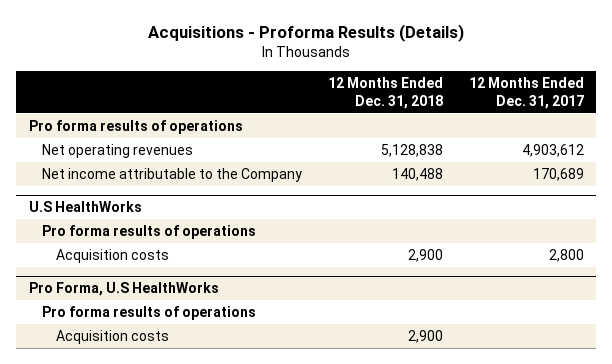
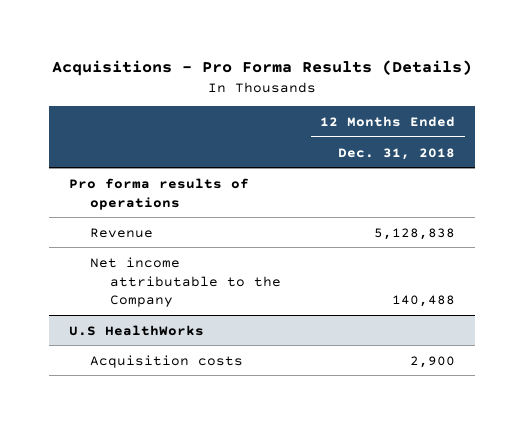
- Acquisitions - Proforma Results (Details)
+ Acquisitions - Pro Forma Results (Details)
- | 12 Months Ended Dec. 31, 2018 | 12 Months Ended Dec. 31, 2017
+ | 12 Months Ended Dec. 31, 2018
- Net operating revenues | 5,128,838 | 4,903,612
+ Revenue | 5,128,838
@ U.S HealthWorks
- Pro forma results of operations
- Pro Forma, U.S HealthWorks
- Pro forma results of operations
- Acquisition costs | 2,900 |

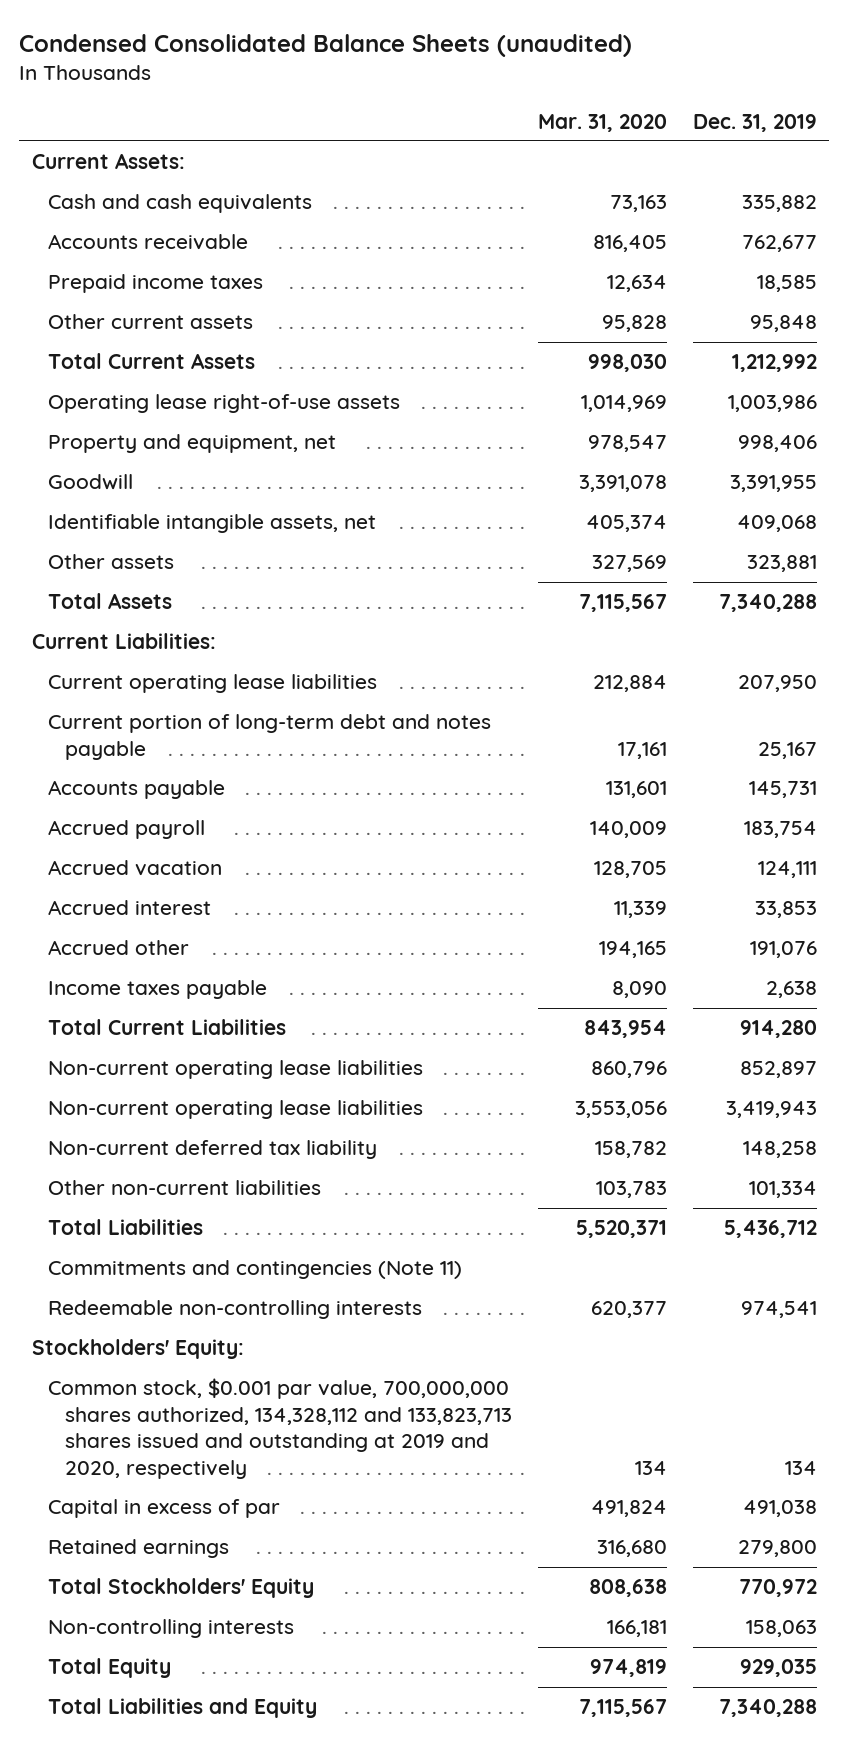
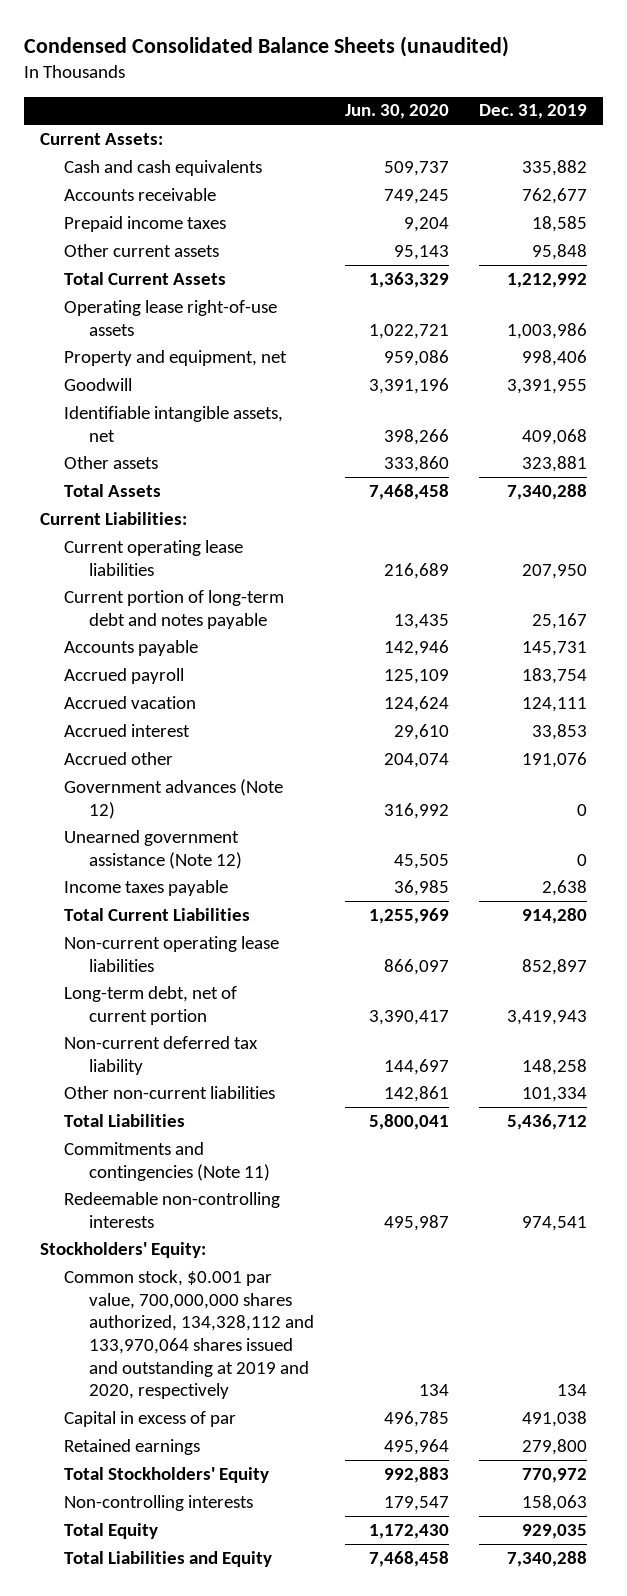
- | Mar. 31, 2020 | Dec. 31, 2019
+ | Jun. 30, 2020 | Dec. 31, 2019
+ Government advances (Note 12) | 316,992 | 0
+ Unearned government assistance (Note 12) | 45,505 | 0
- Non-current operating lease liabilities | 3,553,056 | 3,419,943
+ Long-term debt, net of current portion | 3,390,417 | 3,419,943
- Common stock, $0.001 par value, 700,000,000 shares authorized, 134,328,112 and 133,823,713 shares issued and outstanding at 2019 and 2020, respectively | 134 | 134
+ Common stock, $0.001 par value, 700,000,000 shares authorized, 134,328,112 and 133,970,064 shares issued and outstanding at 2019 and 2020, respectively | 134 | 134

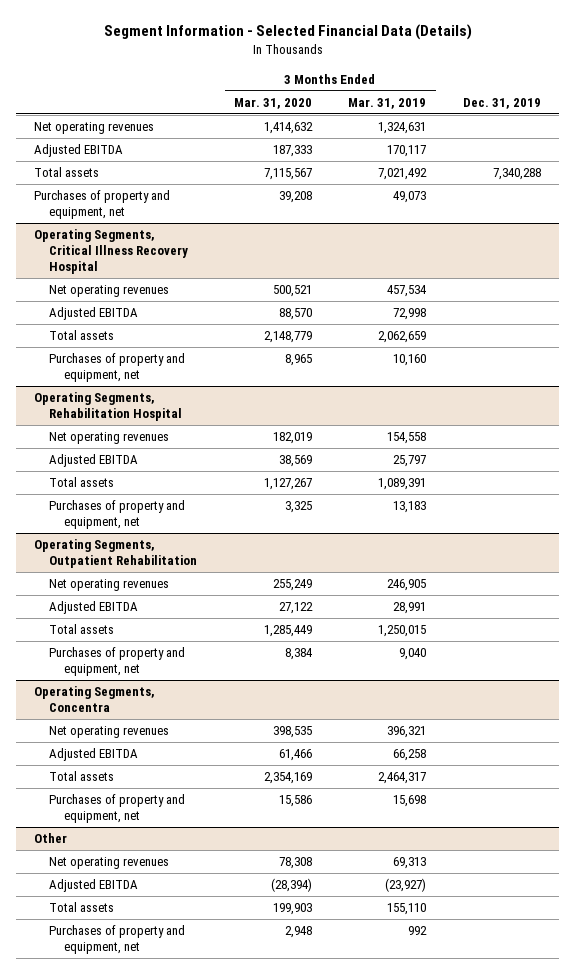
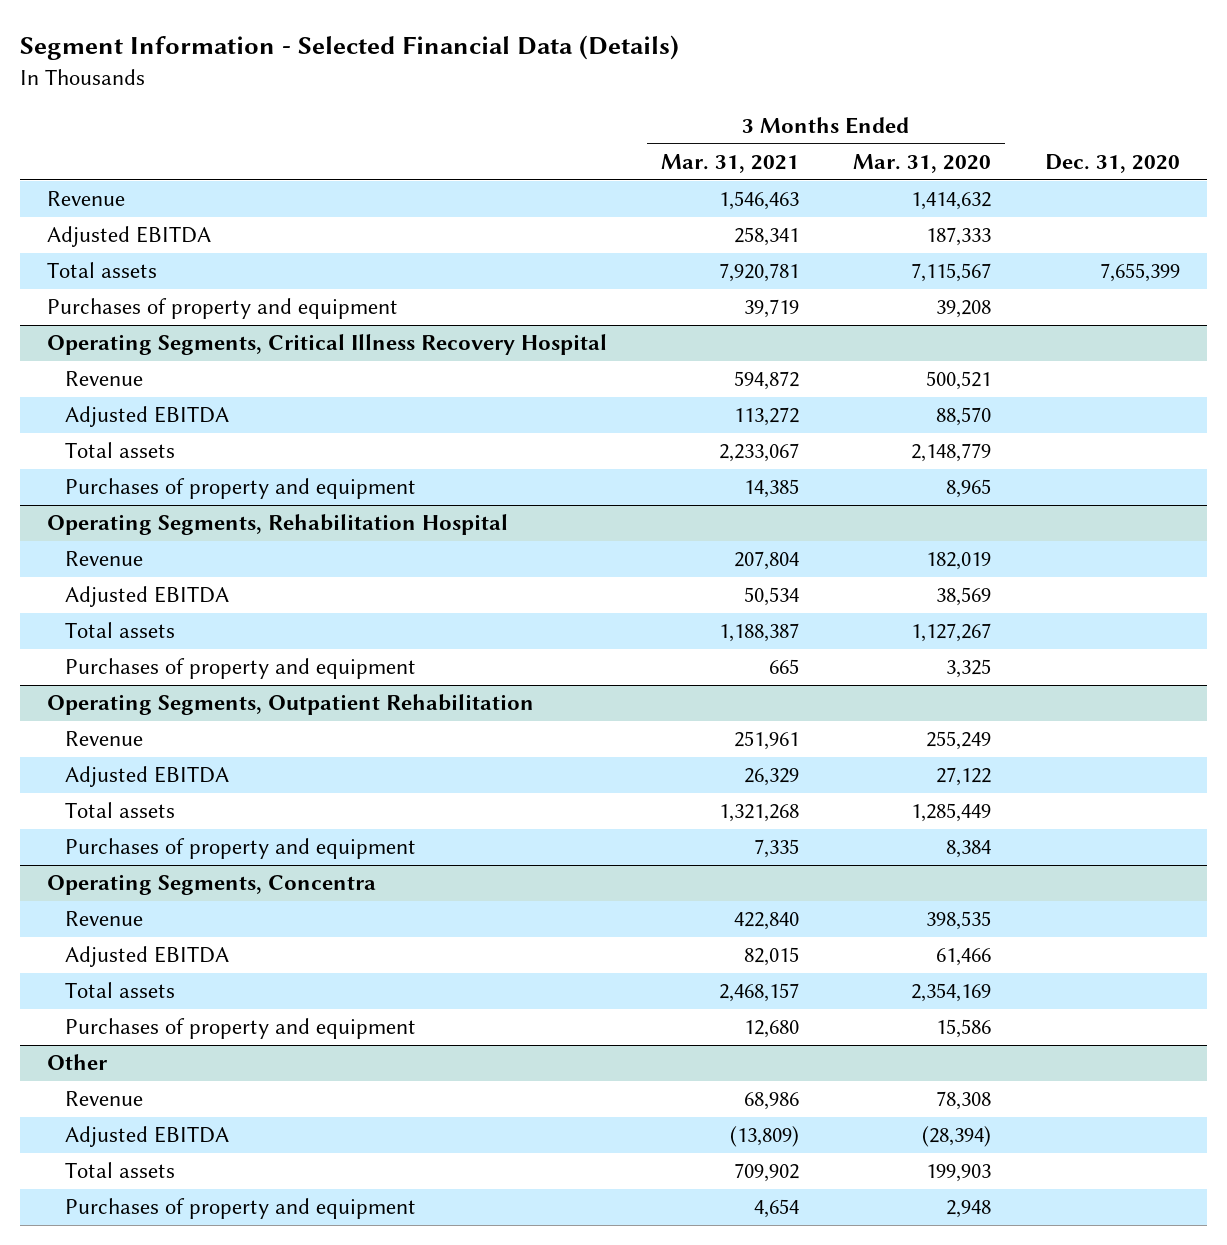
- | 3 Months Ended Mar. 31, 2020 | 3 Months Ended Mar. 31, 2019 | Dec. 31, 2019
+ | 3 Months Ended Mar. 31, 2021 | 3 Months Ended Mar. 31, 2020 | Dec. 31, 2020
- Net operating revenues | 1,414,632 | 1,324,631 |
+ Revenue | 1,546,463 | 1,414,632 |
- Purchases of property and equipment, net | 39,208 | 49,073 |
+ Purchases of property and equipment | 39,719 | 39,208 |
@ Operating Segments, Critical Illness Recovery Hospital
- Net operating revenues | 500,521 | 457,534 |
+ Revenue | 594,872 | 500,521 |
- Purchases of property and equipment, net | 8,965 | 10,160 |
+ Purchases of property and equipment | 14,385 | 8,965 |
@ Operating Segments, Rehabilitation Hospital
- Net operating revenues | 182,019 | 154,558 |
+ Revenue | 207,804 | 182,019 |
- Purchases of property and equipment, net | 3,325 | 13,183 |
+ Purchases of property and equipment | 665 | 3,325 |
@ Operating Segments, Outpatient Rehabilitation
- Net operating revenues | 255,249 | 246,905 |
+ Revenue | 251,961 | 255,249 |
- Purchases of property and equipment, net | 8,384 | 9,040 |
+ Purchases of property and equipment | 7,335 | 8,384 |
@ Operating Segments, Concentra
- Net operating revenues | 398,535 | 396,321 |
+ Revenue | 422,840 | 398,535 |
- Purchases of property and equipment, net | 15,586 | 15,698 |
+ Purchases of property and equipment | 12,680 | 15,586 |
@ Other
- Net operating revenues | 78,308 | 69,313 |
+ Revenue | 68,986 | 78,308 |
- Purchases of property and equipment, net | 2,948 | 992 |
+ Purchases of property and equipment | 4,654 | 2,948 |

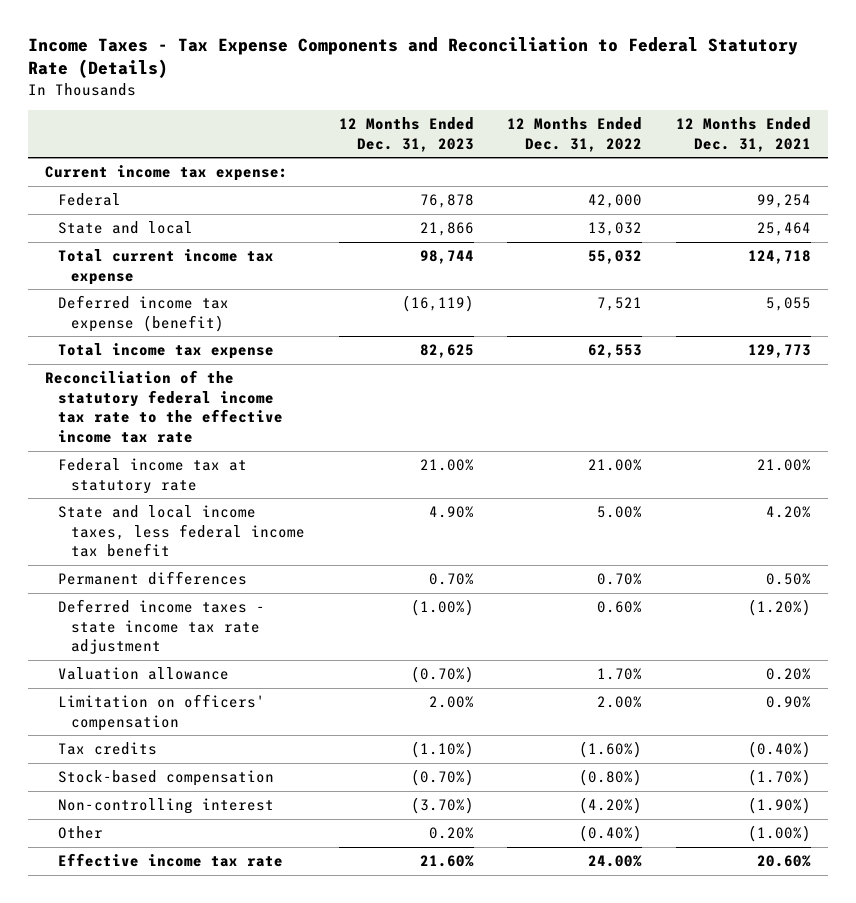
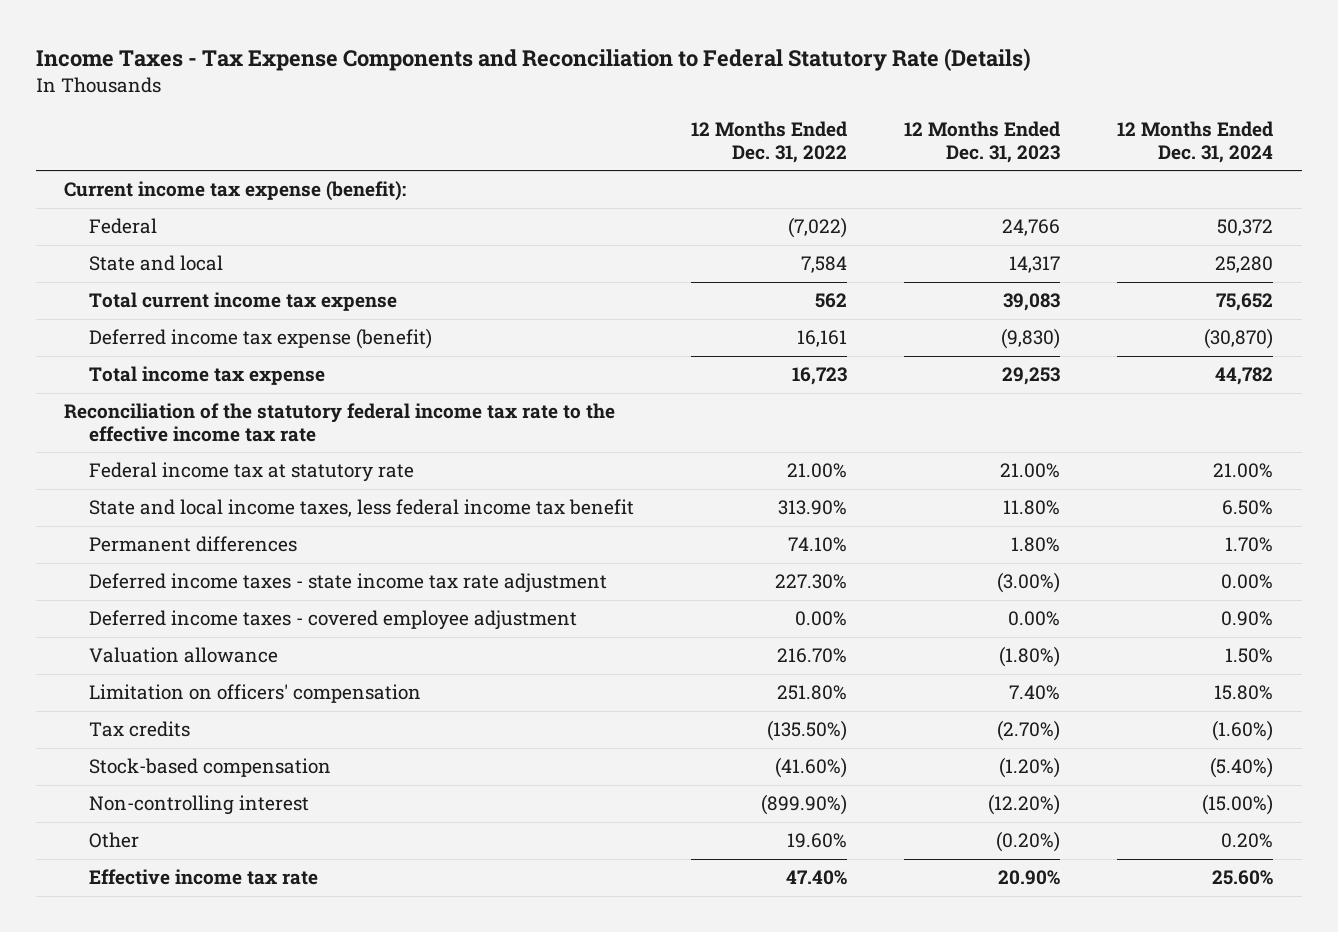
- | 12 Months Ended Dec. 31, 2023 | 12 Months Ended Dec. 31, 2022 | 12 Months Ended Dec. 31, 2021
+ | 12 Months Ended Dec. 31, 2022 | 12 Months Ended Dec. 31, 2023 | 12 Months Ended Dec. 31, 2024
- Current income tax expense:
- Federal | 76,878 | 42,000 | 99,254
- State and local | 21,866 | 13,032 | 25,464
- Total current income tax expense | 98,744 | 55,032 | 124,718
- Deferred income tax expense (benefit) | (16,119) | 7,521 | 5,055
- Total income tax expense | 82,625 | 62,553 | 129,773
+ Current income tax expense (benefit):
+ Federal | (7,022) | 24,766 | 50,372
+ State and local | 7,584 | 14,317 | 25,280
+ Total current income tax expense | 562 | 39,083 | 75,652
+ Deferred income tax expense (benefit) | 16,161 | (9,830) | (30,870)
+ Total income tax expense | 16,723 | 29,253 | 44,782
- State and local income taxes, less federal income tax benefit | 4.90% | 5.00% | 4.20%
- Permanent differences | 0.70% | 0.70% | 0.50%
- Deferred income taxes - state income tax rate adjustment | (1.00%) | 0.60% | (1.20%)
- Valuation allowance | (0.70%) | 1.70% | 0.20%
- Limitation on officers' compensation | 2.00% | 2.00% | 0.90%
- Tax credits | (1.10%) | (1.60%) | (0.40%)
- Stock-based compensation | (0.70%) | (0.80%) | (1.70%)
- Non-controlling interest | (3.70%) | (4.20%) | (1.90%)
- Other | 0.20% | (0.40%) | (1.00%)
- Effective income tax rate | 21.60% | 24.00% | 20.60%
+ State and local income taxes, less federal income tax benefit | 313.90% | 11.80% | 6.50%
+ Permanent differences | 74.10% | 1.80% | 1.70%
+ Deferred income taxes - state income tax rate adjustment | 227.30% | (3.00%) | 0.00%
+ Deferred income taxes - covered employee adjustment | 0.00% | 0.00% | 0.90%
+ Valuation allowance | 216.70% | (1.80%) | 1.50%
+ Limitation on officers' compensation | 251.80% | 7.40% | 15.80%
+ Tax credits | (135.50%) | (2.70%) | (1.60%)
+ Stock-based compensation | (41.60%) | (1.20%) | (5.40%)
+ Non-controlling interest | (899.90%) | (12.20%) | (15.00%)
+ Other | 19.60% | (0.20%) | 0.20%
+ Effective income tax rate | 47.40% | 20.90% | 25.60%

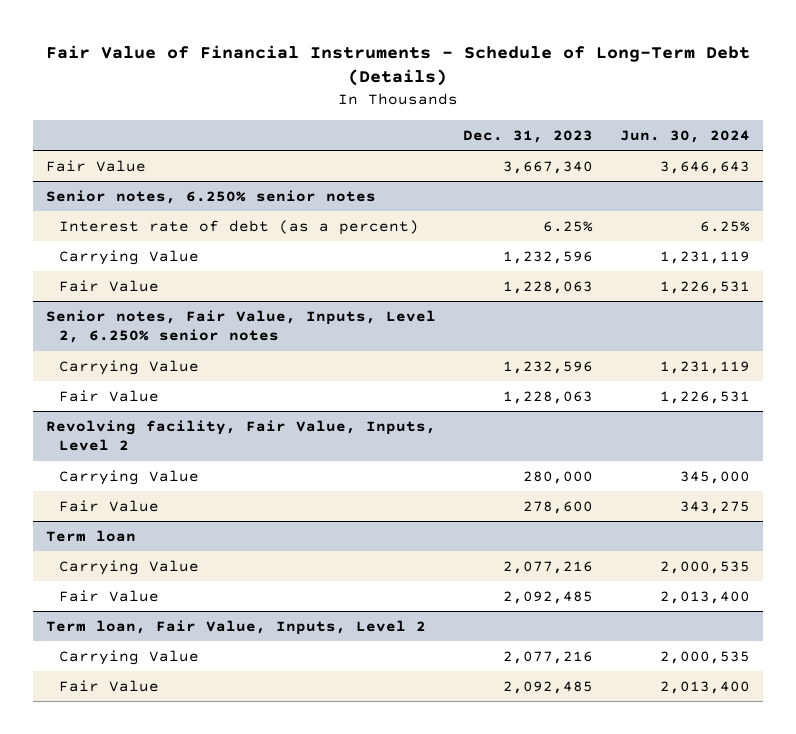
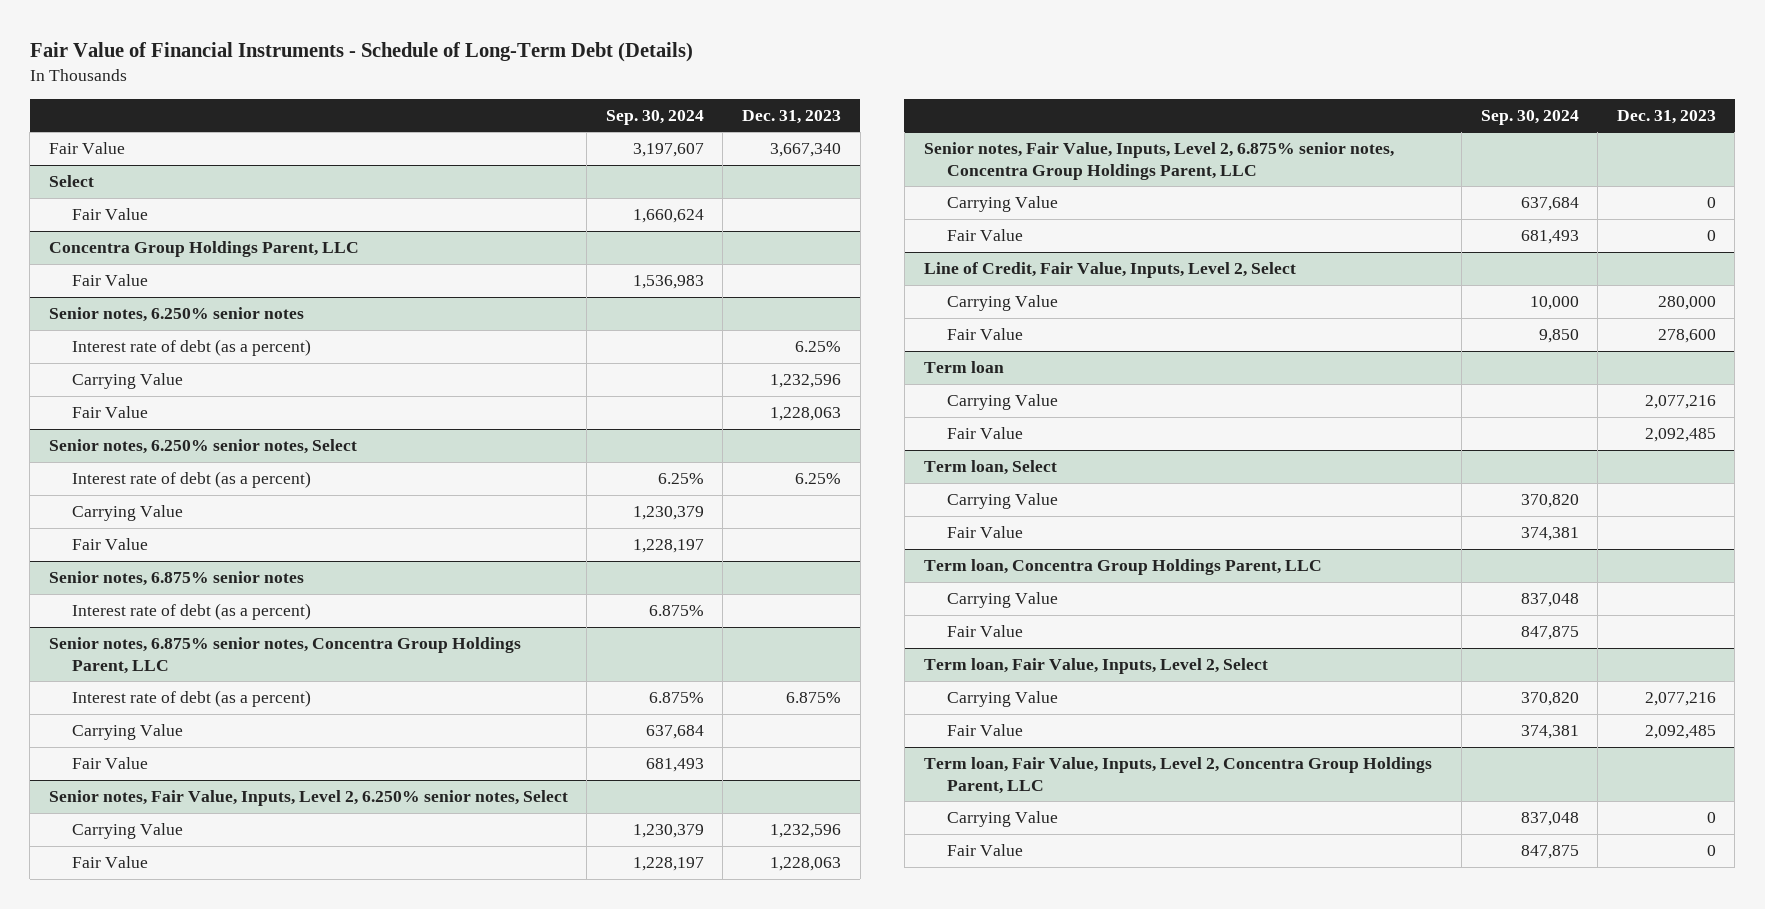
- | Dec. 31, 2023 | Jun. 30, 2024
+ | Sep. 30, 2024 | Dec. 31, 2023
+ Select
+ Fair Value | 1,660,624 |
+ Concentra Group Holdings Parent, LLC
+ Fair Value | 1,536,983 |
- Senior notes, Fair Value, Inputs, Level 2, 6.250% senior notes
+ Senior notes, 6.250% senior notes, Select
+ Interest rate of debt (as a percent) | 6.25% | 6.25%
+ Carrying Value | 1,230,379 |
+ Fair Value | 1,228,197 |
+ Senior notes, 6.875% senior notes
+ Interest rate of debt (as a percent) | 6.875% |
+ Senior notes, 6.875% senior notes, Concentra Group Holdings Parent, LLC
+ Interest rate of debt (as a percent) | 6.875% | 6.875%
+ Carrying Value | 637,684 |
+ Fair Value | 681,493 |
+ Senior notes, Fair Value, Inputs, Level 2, 6.250% senior notes, Select
- Revolving facility, Fair Value, Inputs, Level 2
+ Senior notes, Fair Value, Inputs, Level 2, 6.875% senior notes, Concentra Group Holdings Parent, LLC
+ Carrying Value | 637,684 | 0
+ Fair Value | 681,493 | 0
+ Line of Credit, Fair Value, Inputs, Level 2, Select
- Term loan, Fair Value, Inputs, Level 2
+ Term loan, Select
+ Carrying Value | 370,820 |
+ Fair Value | 374,381 |
+ Term loan, Concentra Group Holdings Parent, LLC
+ Carrying Value | 837,048 |
+ Fair Value | 847,875 |
+ Term loan, Fair Value, Inputs, Level 2, Select
+ Term loan, Fair Value, Inputs, Level 2, Concentra Group Holdings Parent, LLC
+ Carrying Value | 837,048 | 0
+ Fair Value | 847,875 | 0

